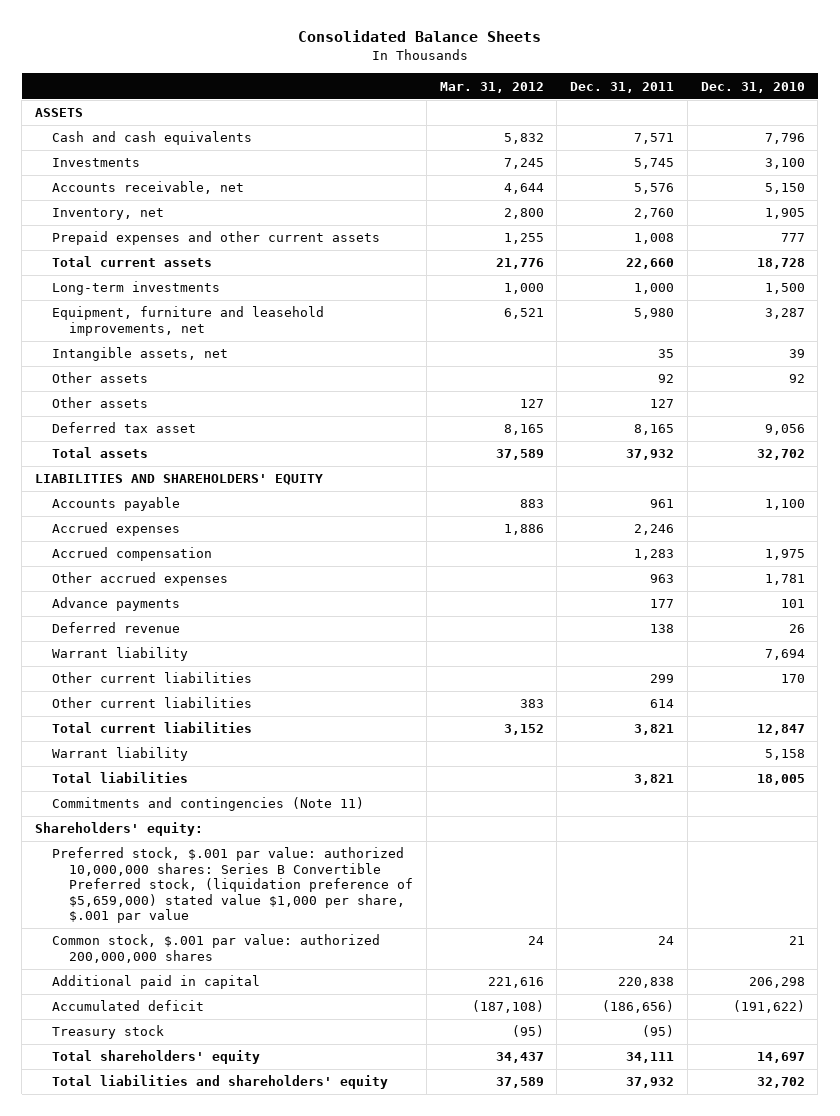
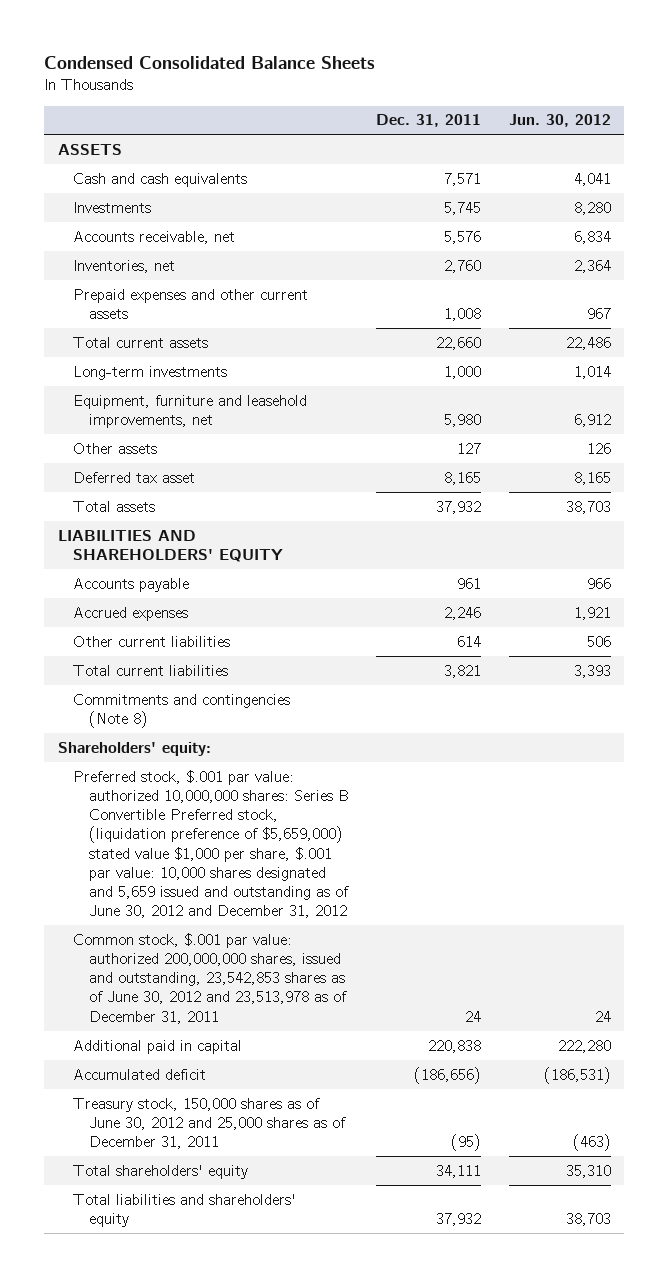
- Consolidated Balance Sheets
+ Condensed Consolidated Balance Sheets
- | Mar. 31, 2012 | Dec. 31, 2011 | Dec. 31, 2010
+ | Dec. 31, 2011 | Jun. 30, 2012
- Inventory, net | 2,800 | 2,760 | 1,905
+ Inventories, net | 2,760 | 2,364
- Intangible assets, net | | 35 | 39
- Other assets | | 92 | 92
- Accrued compensation | | 1,283 | 1,975
- Other accrued expenses | | 963 | 1,781
- Advance payments | | 177 | 101
- Deferred revenue | | 138 | 26
- Warrant liability | | | 7,694
- Other current liabilities | | 299 | 170
- Warrant liability | | | 5,158
- Total liabilities | | 3,821 | 18,005
- Commitments and contingencies (Note 11)
+ Commitments and contingencies (Note 8)
- Preferred stock, $.001 par value: authorized 10,000,000 shares: Series B Convertible Preferred stock, (liquidation preference of $5,659,000) stated value $1,000 per share, $.001 par value
- Common stock, $.001 par value: authorized 200,000,000 shares | 24 | 24 | 21
+ Preferred stock, $.001 par value: authorized 10,000,000 shares: Series B Convertible Preferred stock, (liquidation preference of $5,659,000) stated value $1,000 per share, $.001 par value: 10,000 shares designated and 5,659 issued and outstanding as of June 30, 2012 and December 31, 2012
+ Common stock, $.001 par value: authorized 200,000,000 shares, issued and outstanding, 23,542,853 shares as of June 30, 2012 and 23,513,978 as of December 31, 2011 | 24 | 24
- Treasury stock | (95) | (95) |
+ Treasury stock, 150,000 shares as of June 30, 2012 and 25,000 shares as of December 31, 2011 | (95) | (463)

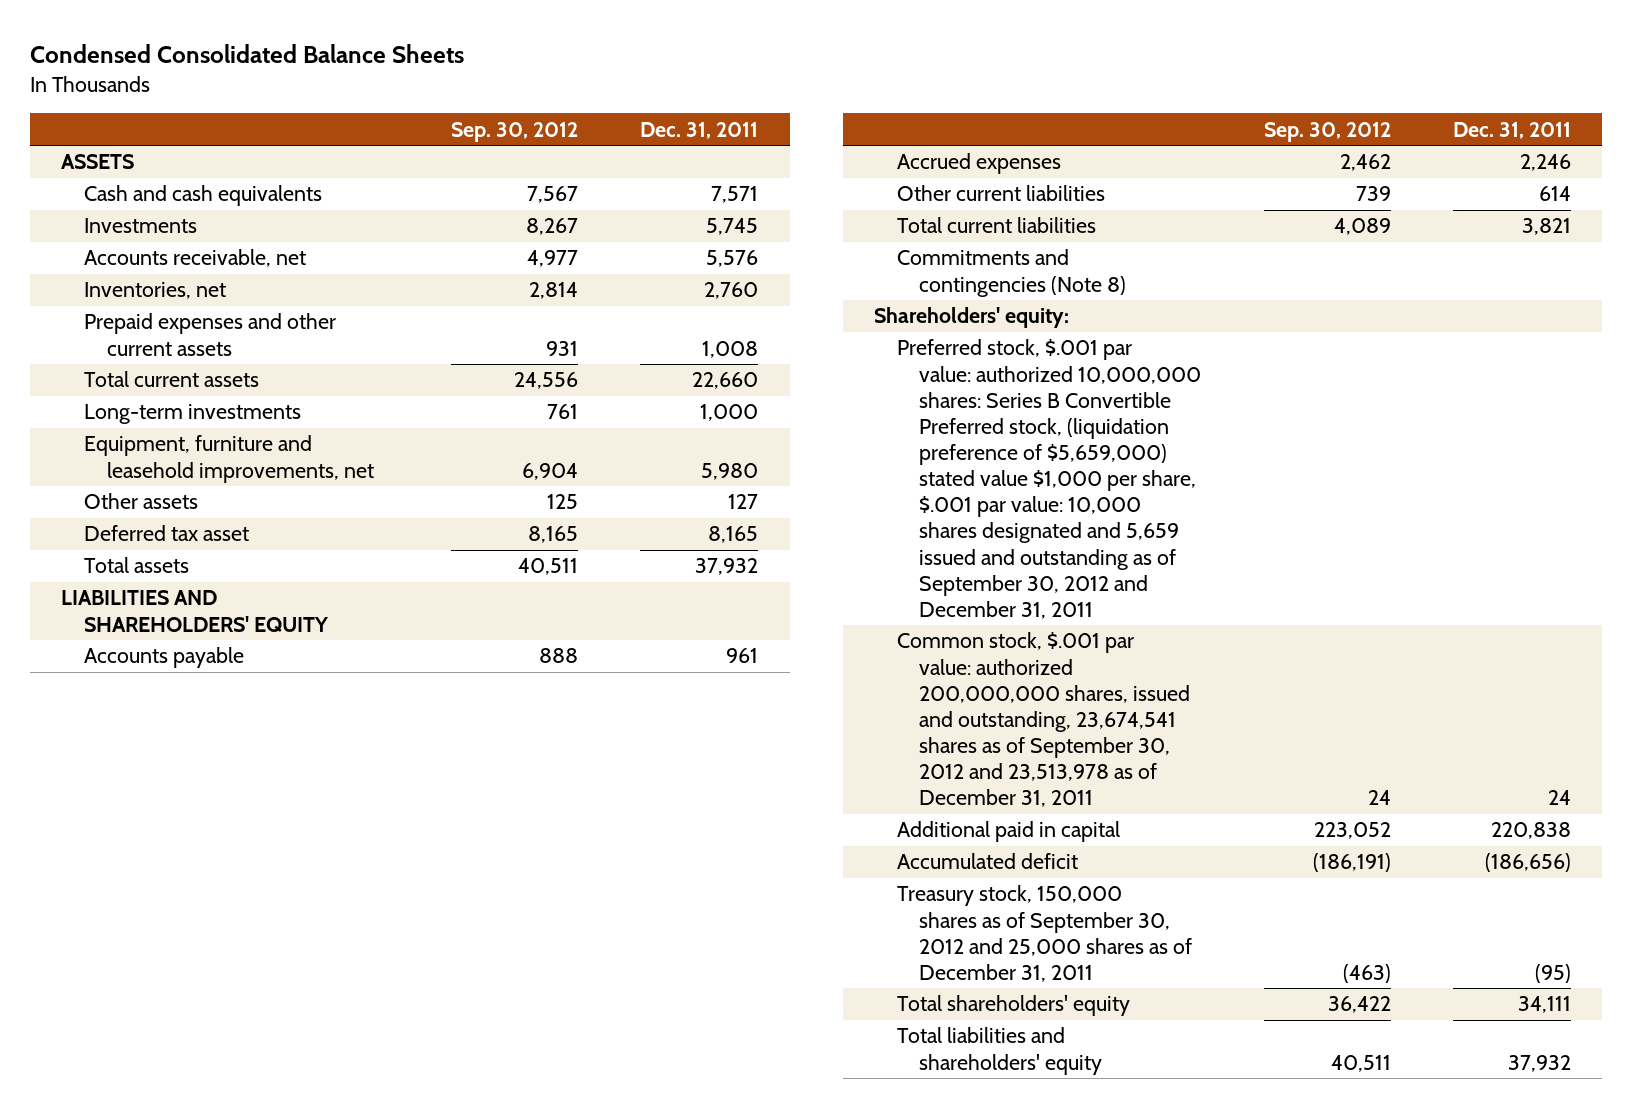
- | Dec. 31, 2011 | Jun. 30, 2012
+ | Sep. 30, 2012 | Dec. 31, 2011
- Preferred stock, $.001 par value: authorized 10,000,000 shares: Series B Convertible Preferred stock, (liquidation preference of $5,659,000) stated value $1,000 per share, $.001 par value: 10,000 shares designated and 5,659 issued and outstanding as of June 30, 2012 and December 31, 2012
- Common stock, $.001 par value: authorized 200,000,000 shares, issued and outstanding, 23,542,853 shares as of June 30, 2012 and 23,513,978 as of December 31, 2011 | 24 | 24
+ Preferred stock, $.001 par value: authorized 10,000,000 shares: Series B Convertible Preferred stock, (liquidation preference of $5,659,000) stated value $1,000 per share, $.001 par value: 10,000 shares designated and 5,659 issued and outstanding as of September 30, 2012 and December 31, 2011
+ Common stock, $.001 par value: authorized 200,000,000 shares, issued and outstanding, 23,674,541 shares as of September 30, 2012 and 23,513,978 as of December 31, 2011 | 24 | 24
- Treasury stock, 150,000 shares as of June 30, 2012 and 25,000 shares as of December 31, 2011 | (95) | (463)
+ Treasury stock, 150,000 shares as of September 30, 2012 and 25,000 shares as of December 31, 2011 | (463) | (95)

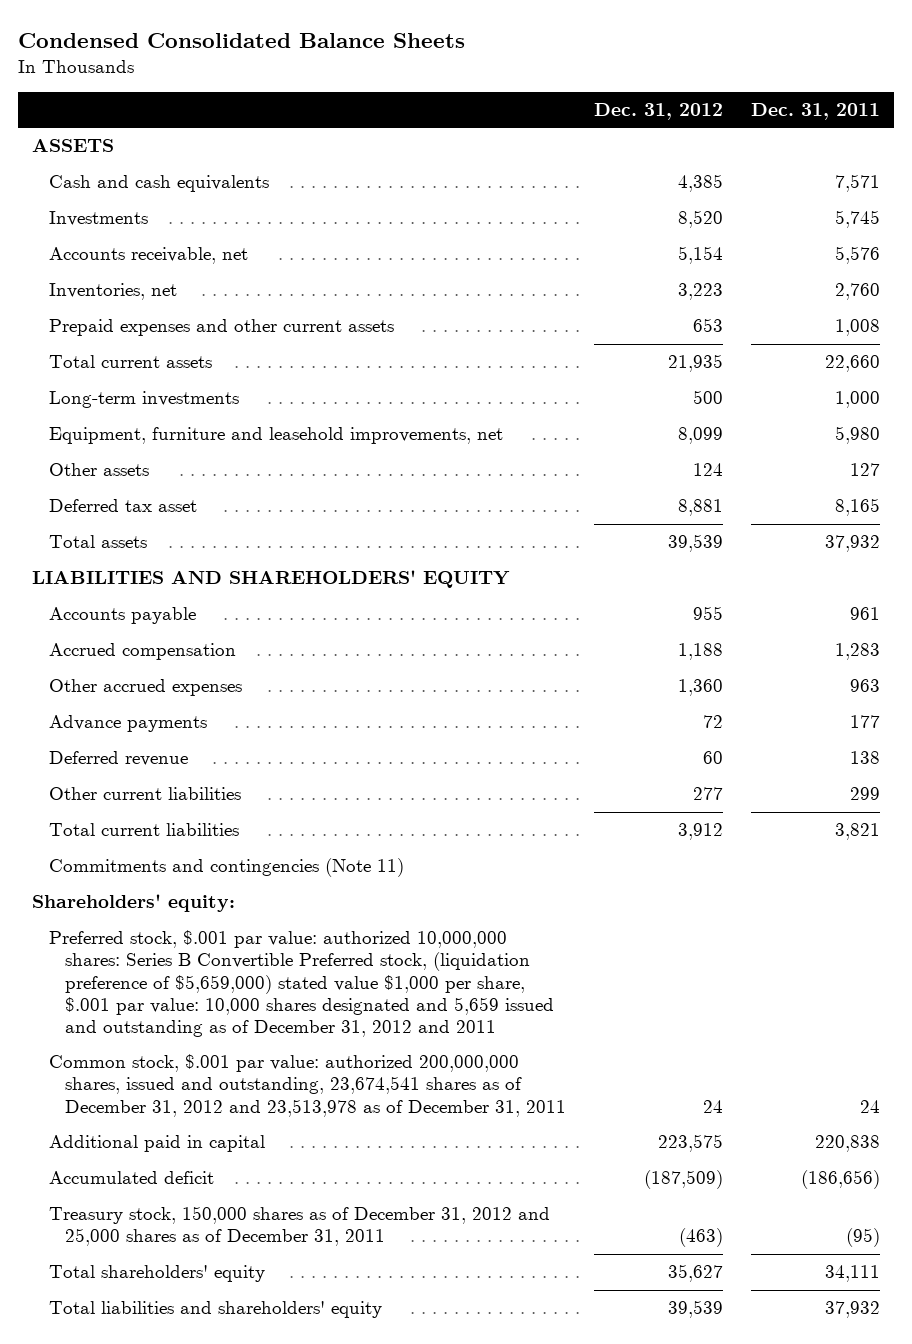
- | Sep. 30, 2012 | Dec. 31, 2011
+ | Dec. 31, 2012 | Dec. 31, 2011
- Accrued expenses | 2,462 | 2,246
- Other current liabilities | 739 | 614
+ Accrued compensation | 1,188 | 1,283
+ Other accrued expenses | 1,360 | 963
+ Advance payments | 72 | 177
+ Deferred revenue | 60 | 138
+ Other current liabilities | 277 | 299
- Commitments and contingencies (Note 8)
+ Commitments and contingencies (Note 11)
- Preferred stock, $.001 par value: authorized 10,000,000 shares: Series B Convertible Preferred stock, (liquidation preference of $5,659,000) stated value $1,000 per share, $.001 par value: 10,000 shares designated and 5,659 issued and outstanding as of September 30, 2012 and December 31, 2011
- Common stock, $.001 par value: authorized 200,000,000 shares, issued and outstanding, 23,674,541 shares as of September 30, 2012 and 23,513,978 as of December 31, 2011 | 24 | 24
+ Preferred stock, $.001 par value: authorized 10,000,000 shares: Series B Convertible Preferred stock, (liquidation preference of $5,659,000) stated value $1,000 per share, $.001 par value: 10,000 shares designated and 5,659 issued and outstanding as of December 31, 2012 and 2011
+ Common stock, $.001 par value: authorized 200,000,000 shares, issued and outstanding, 23,674,541 shares as of December 31, 2012 and 23,513,978 as of December 31, 2011 | 24 | 24
- Treasury stock, 150,000 shares as of September 30, 2012 and 25,000 shares as of December 31, 2011 | (463) | (95)
+ Treasury stock, 150,000 shares as of December 31, 2012 and 25,000 shares as of December 31, 2011 | (463) | (95)

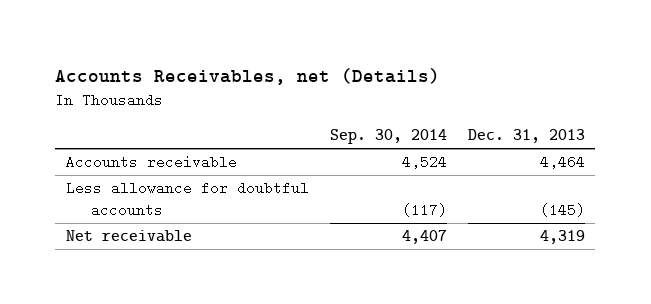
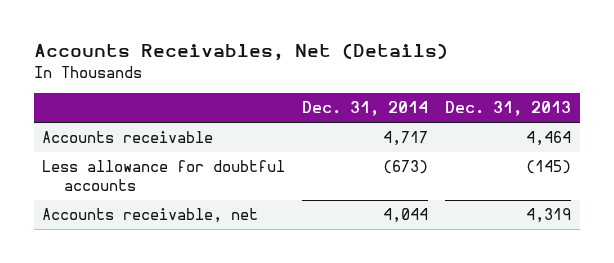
- Accounts Receivables, net (Details)
+ Accounts Receivables, Net (Details)
- | Sep. 30, 2014 | Dec. 31, 2013
+ | Dec. 31, 2014 | Dec. 31, 2013
- Net receivable | 4,407 | 4,319
+ Accounts receivable, net | 4,044 | 4,319

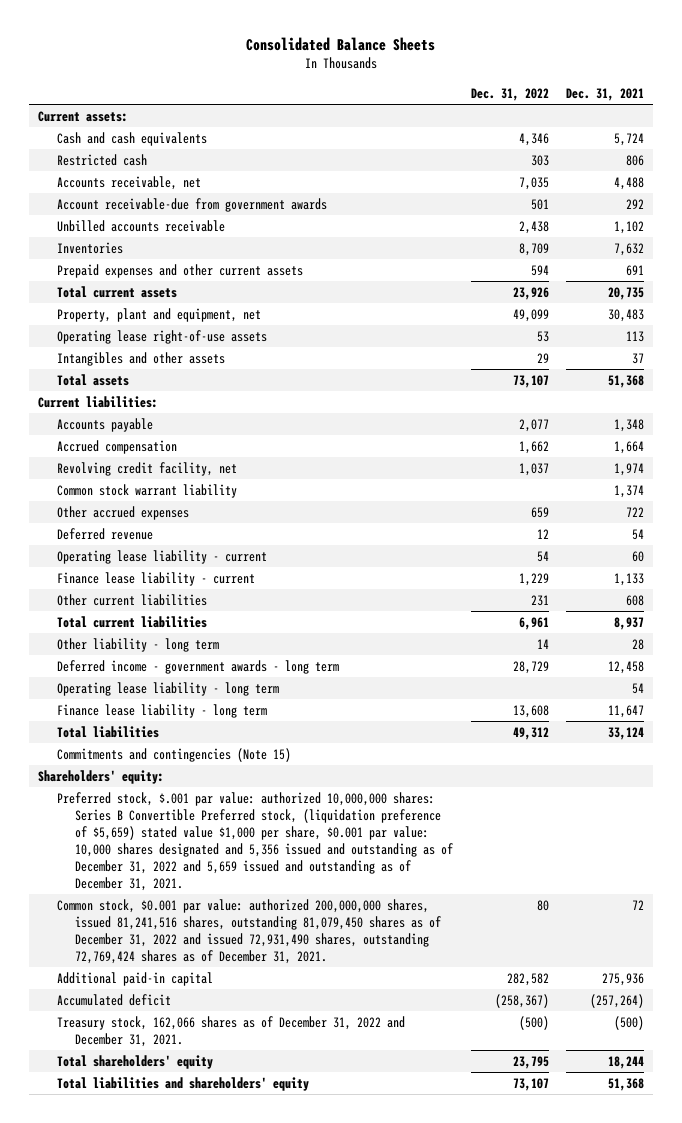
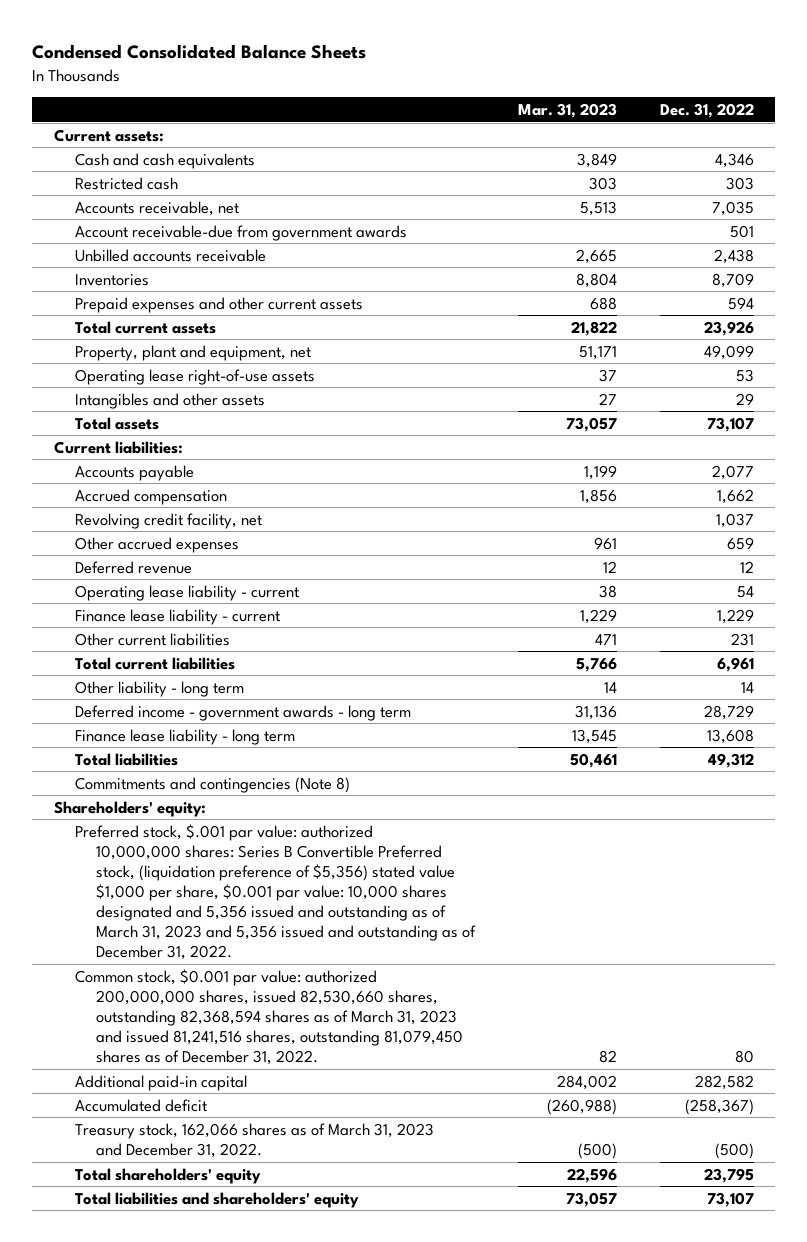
- Consolidated Balance Sheets
+ Condensed Consolidated Balance Sheets
- | Dec. 31, 2022 | Dec. 31, 2021
+ | Mar. 31, 2023 | Dec. 31, 2022
- Common stock warrant liability | | 1,374
- Operating lease liability - long term | | 54
- Commitments and contingencies (Note 15)
+ Commitments and contingencies (Note 8)
- Preferred stock, $.001 par value: authorized 10,000,000 shares: Series B Convertible Preferred stock, (liquidation preference of $5,659) stated value $1,000 per share, $0.001 par value: 10,000 shares designated and 5,356 issued and outstanding as of December 31, 2022 and 5,659 issued and outstanding as of December 31, 2021.
- Common stock, $0.001 par value: authorized 200,000,000 shares, issued 81,241,516 shares, outstanding 81,079,450 shares as of December 31, 2022 and issued 72,931,490 shares, outstanding 72,769,424 shares as of December 31, 2021. | 80 | 72
+ Preferred stock, $.001 par value: authorized 10,000,000 shares: Series B Convertible Preferred stock, (liquidation preference of $5,356) stated value $1,000 per share, $0.001 par value: 10,000 shares designated and 5,356 issued and outstanding as of March 31, 2023 and 5,356 issued and outstanding as of December 31, 2022.
+ Common stock, $0.001 par value: authorized 200,000,000 shares, issued 82,530,660 shares, outstanding 82,368,594 shares as of March 31, 2023 and issued 81,241,516 shares, outstanding 81,079,450 shares as of December 31, 2022. | 82 | 80
- Treasury stock, 162,066 shares as of December 31, 2022 and December 31, 2021. | (500) | (500)
+ Treasury stock, 162,066 shares as of March 31, 2023 and December 31, 2022. | (500) | (500)

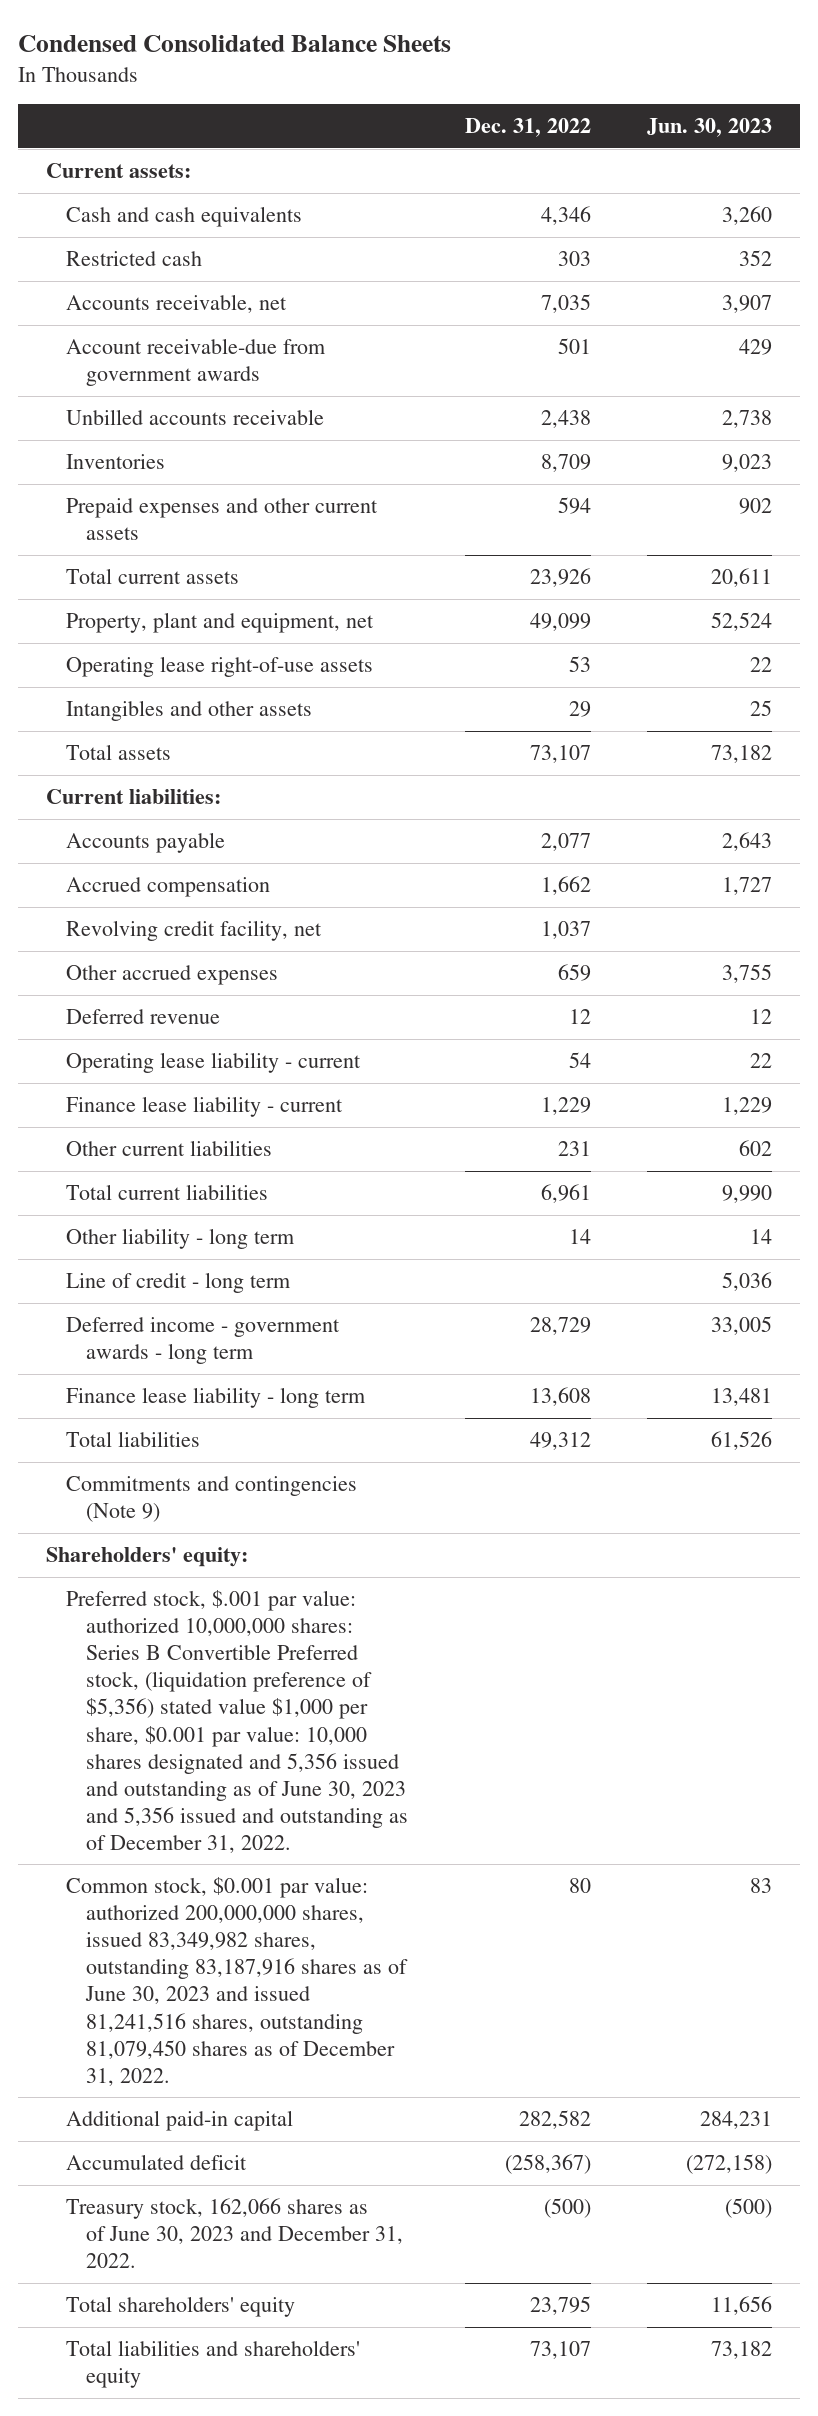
- | Mar. 31, 2023 | Dec. 31, 2022
+ | Dec. 31, 2022 | Jun. 30, 2023
+ Line of credit - long term | | 5,036
- Commitments and contingencies (Note 8)
+ Commitments and contingencies (Note 9)
- Preferred stock, $.001 par value: authorized 10,000,000 shares: Series B Convertible Preferred stock, (liquidation preference of $5,356) stated value $1,000 per share, $0.001 par value: 10,000 shares designated and 5,356 issued and outstanding as of March 31, 2023 and 5,356 issued and outstanding as of December 31, 2022.
- Common stock, $0.001 par value: authorized 200,000,000 shares, issued 82,530,660 shares, outstanding 82,368,594 shares as of March 31, 2023 and issued 81,241,516 shares, outstanding 81,079,450 shares as of December 31, 2022. | 82 | 80
+ Preferred stock, $.001 par value: authorized 10,000,000 shares: Series B Convertible Preferred stock, (liquidation preference of $5,356) stated value $1,000 per share, $0.001 par value: 10,000 shares designated and 5,356 issued and outstanding as of June 30, 2023 and 5,356 issued and outstanding as of December 31, 2022.
+ Common stock, $0.001 par value: authorized 200,000,000 shares, issued 83,349,982 shares, outstanding 83,187,916 shares as of June 30, 2023 and issued 81,241,516 shares, outstanding 81,079,450 shares as of December 31, 2022. | 80 | 83
- Treasury stock, 162,066 shares as of March 31, 2023 and December 31, 2022. | (500) | (500)
+ Treasury stock, 162,066 shares as of June 30, 2023 and December 31, 2022. | (500) | (500)

